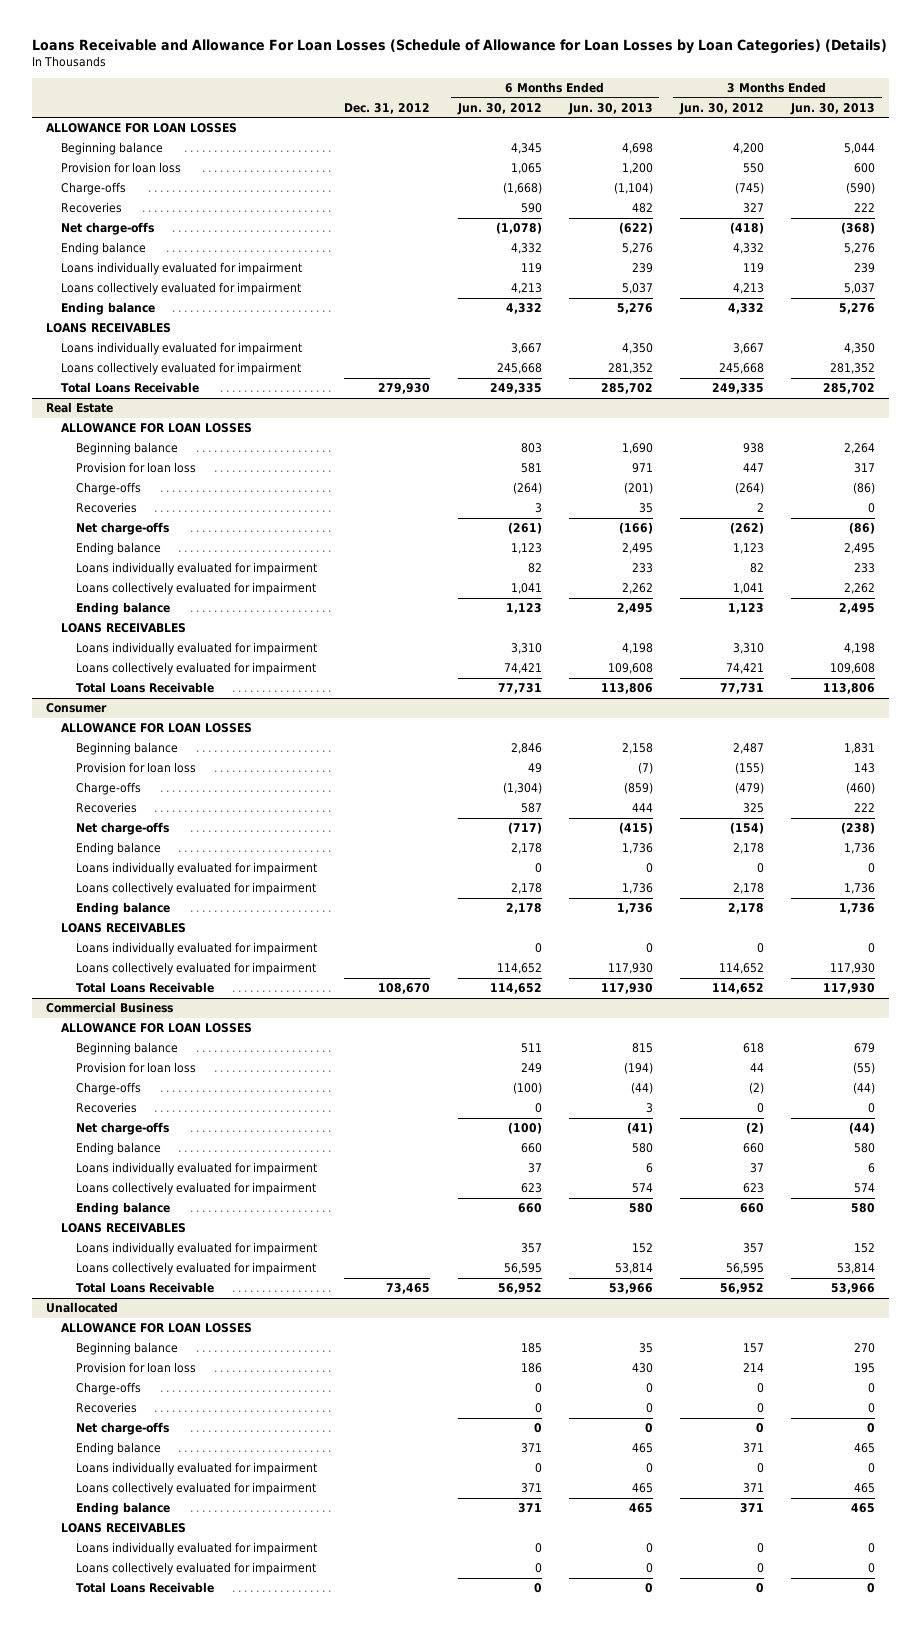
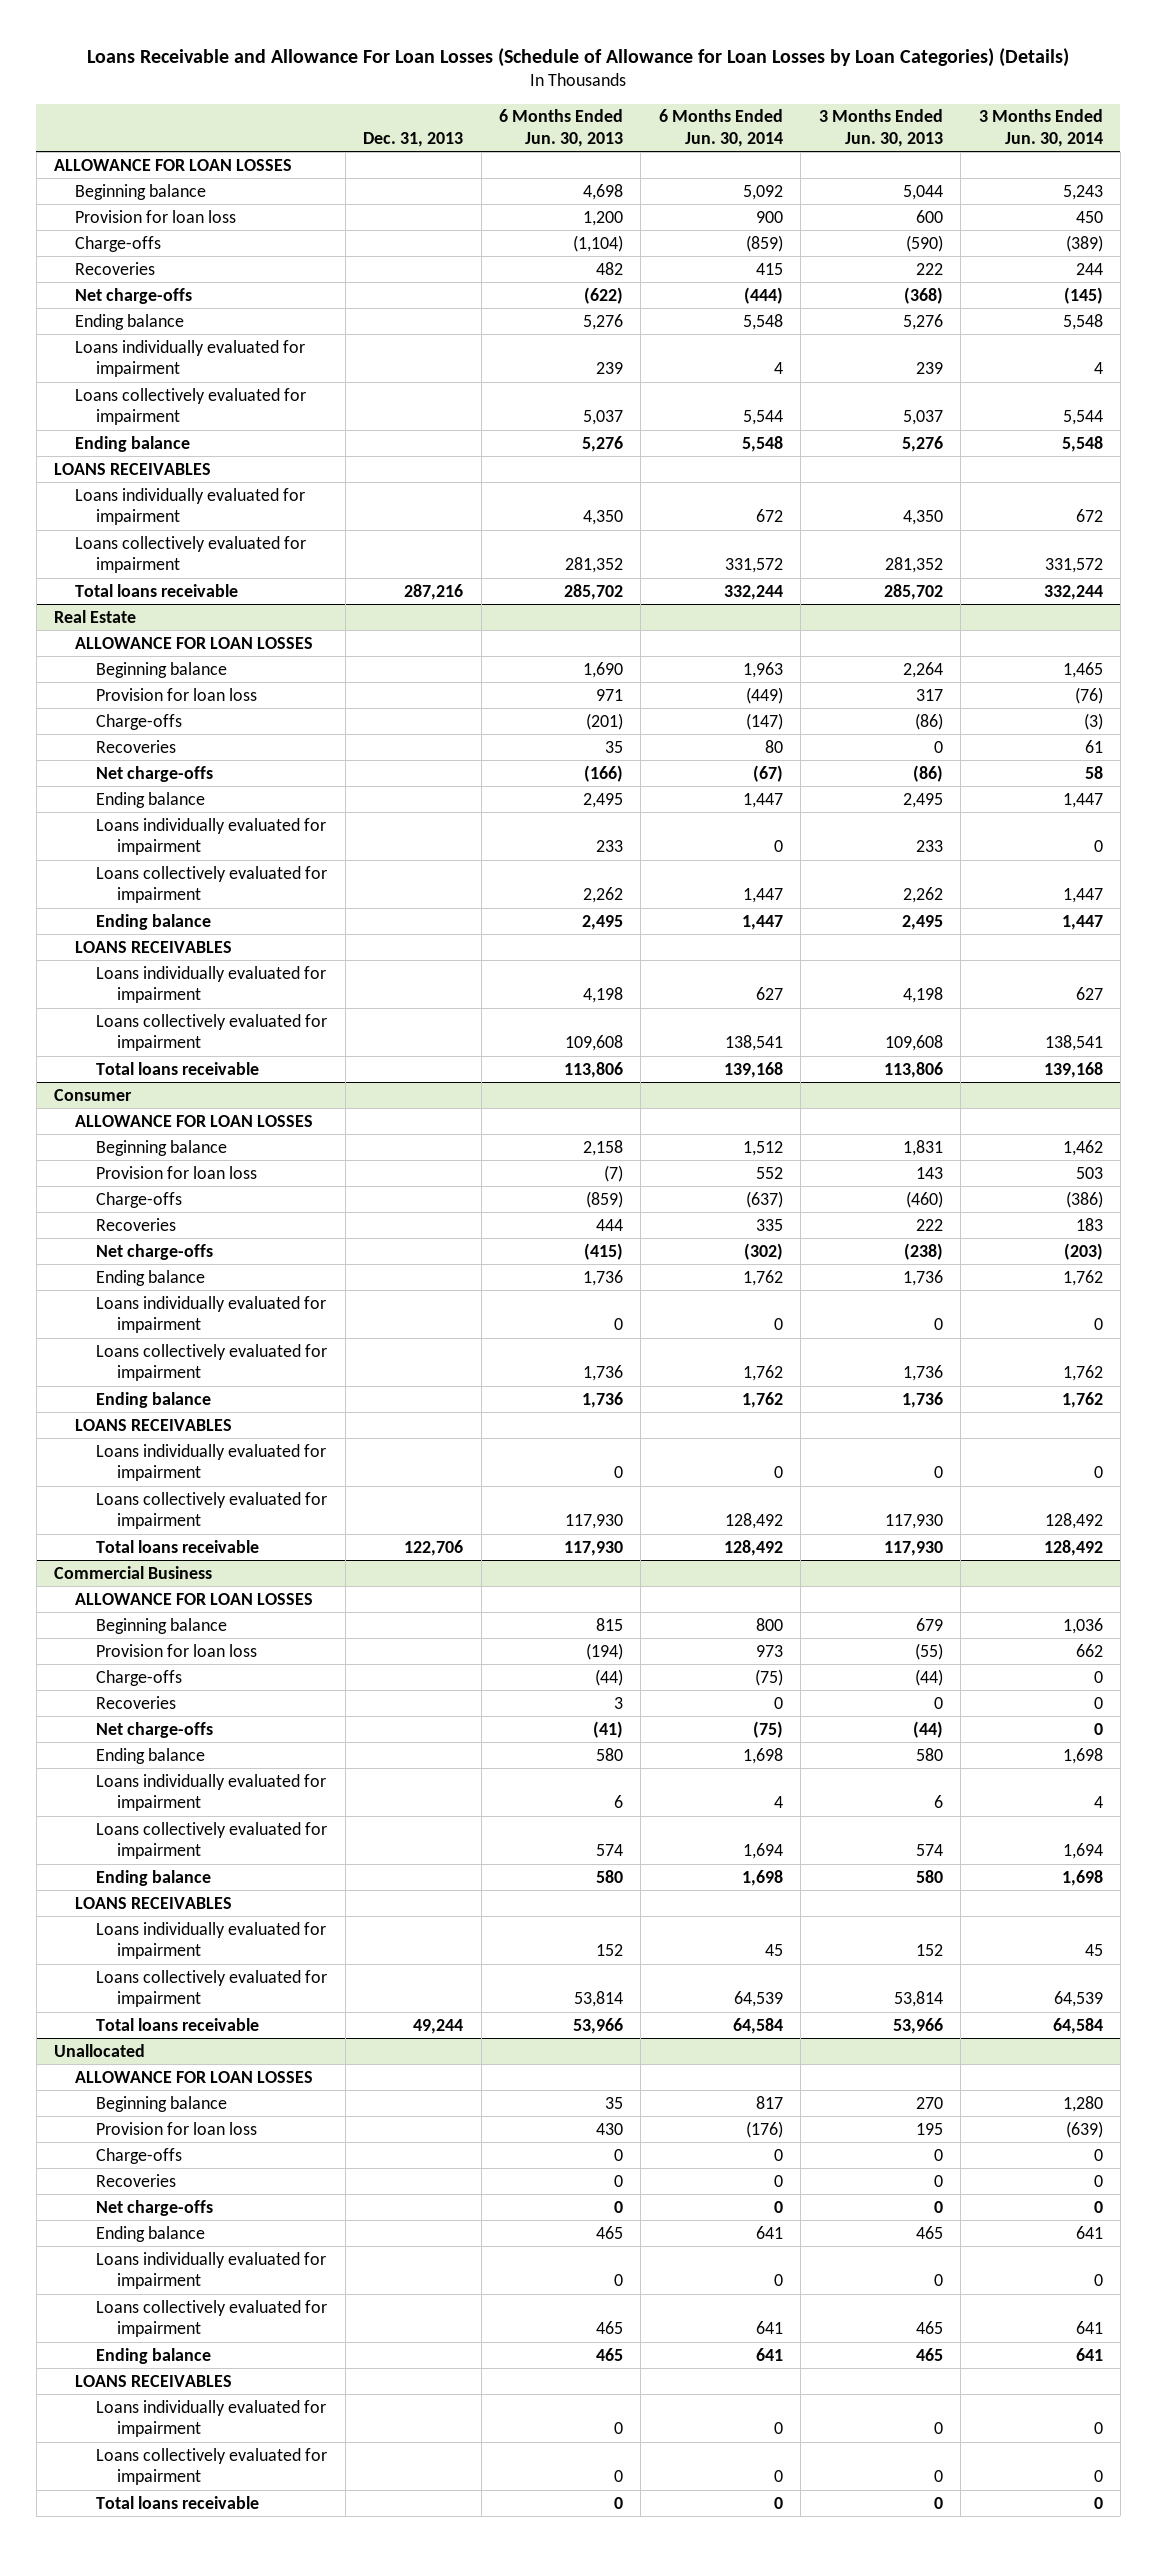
- | Dec. 31, 2012 | 6 Months Ended Jun. 30, 2012 | 6 Months Ended Jun. 30, 2013 | 3 Months Ended Jun. 30, 2012 | 3 Months Ended Jun. 30, 2013
+ | Dec. 31, 2013 | 6 Months Ended Jun. 30, 2013 | 6 Months Ended Jun. 30, 2014 | 3 Months Ended Jun. 30, 2013 | 3 Months Ended Jun. 30, 2014
- Total Loans Receivable | 279,930 | 249,335 | 285,702 | 249,335 | 285,702
+ Total loans receivable | 287,216 | 285,702 | 332,244 | 285,702 | 332,244
@ Real Estate
- Total Loans Receivable | | 77,731 | 113,806 | 77,731 | 113,806
+ Total loans receivable | | 113,806 | 139,168 | 113,806 | 139,168
@ Consumer
- Total Loans Receivable | 108,670 | 114,652 | 117,930 | 114,652 | 117,930
+ Total loans receivable | 122,706 | 117,930 | 128,492 | 117,930 | 128,492
@ Commercial Business
- Total Loans Receivable | 73,465 | 56,952 | 53,966 | 56,952 | 53,966
+ Total loans receivable | 49,244 | 53,966 | 64,584 | 53,966 | 64,584
@ Unallocated
- Total Loans Receivable | | 0 | 0 | 0 | 0
+ Total loans receivable | | 0 | 0 | 0 | 0

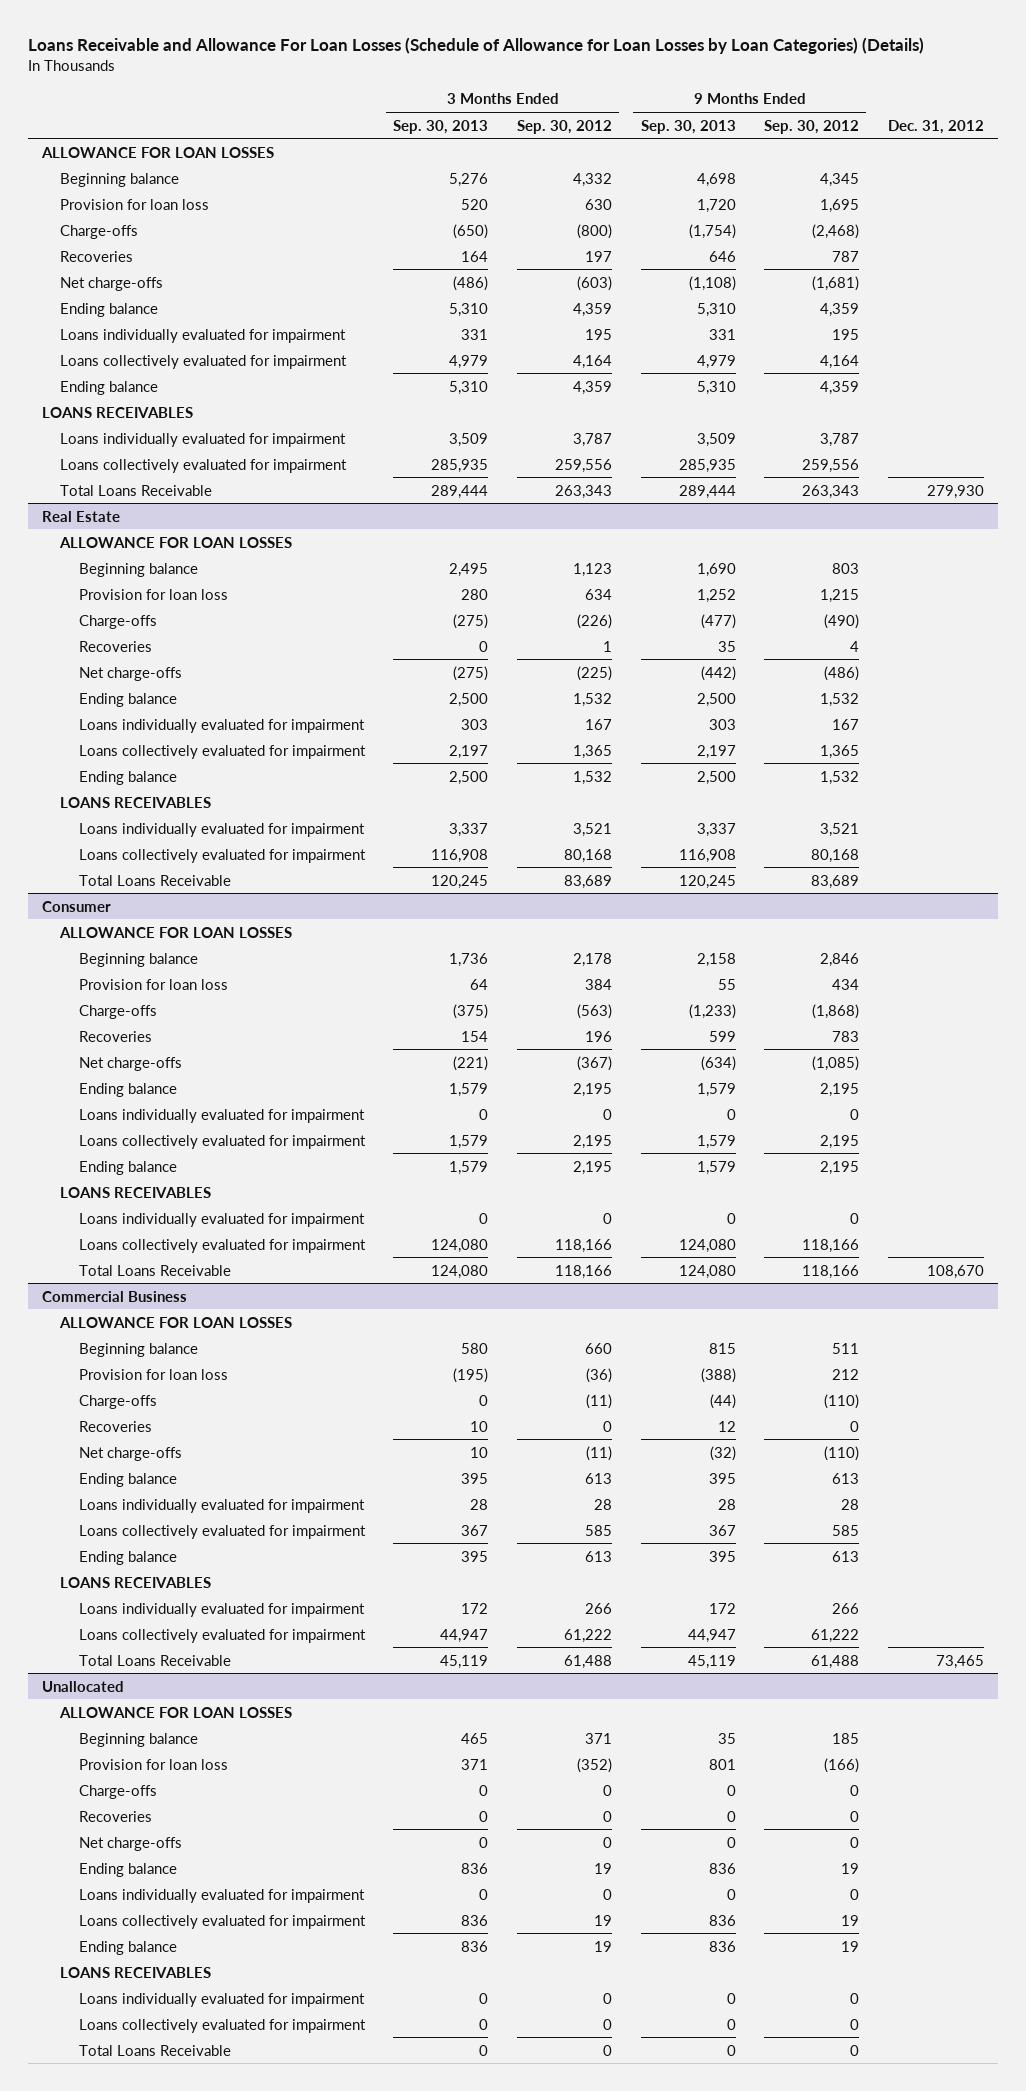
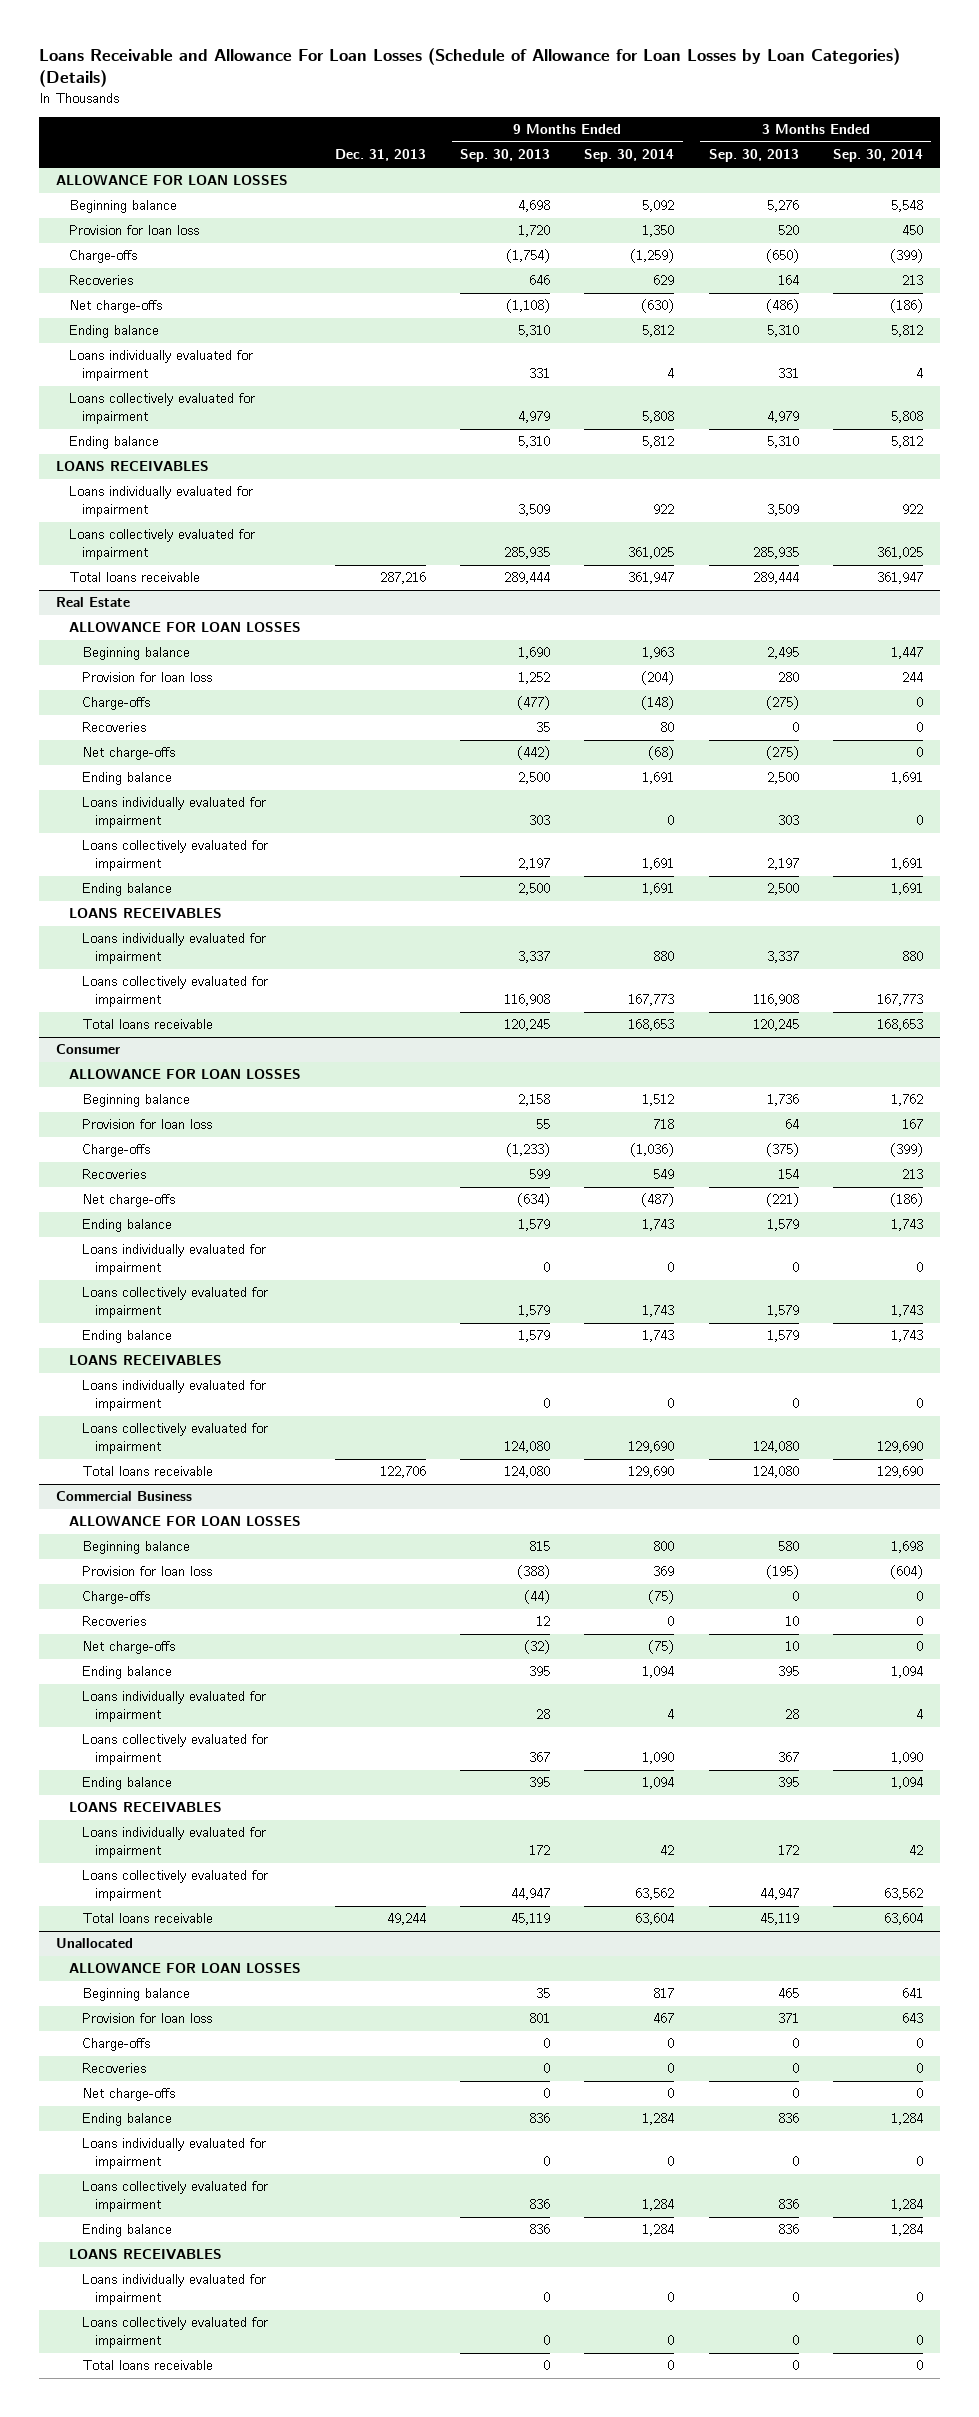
- | 3 Months Ended Sep. 30, 2013 | 3 Months Ended Sep. 30, 2012 | 9 Months Ended Sep. 30, 2013 | 9 Months Ended Sep. 30, 2012 | Dec. 31, 2012
+ | Dec. 31, 2013 | 9 Months Ended Sep. 30, 2013 | 9 Months Ended Sep. 30, 2014 | 3 Months Ended Sep. 30, 2013 | 3 Months Ended Sep. 30, 2014
- Total Loans Receivable | 289,444 | 263,343 | 289,444 | 263,343 | 279,930
+ Total loans receivable | 287,216 | 289,444 | 361,947 | 289,444 | 361,947
@ Real Estate
- Total Loans Receivable | 120,245 | 83,689 | 120,245 | 83,689 |
+ Total loans receivable | | 120,245 | 168,653 | 120,245 | 168,653
@ Consumer
- Total Loans Receivable | 124,080 | 118,166 | 124,080 | 118,166 | 108,670
+ Total loans receivable | 122,706 | 124,080 | 129,690 | 124,080 | 129,690
@ Commercial Business
- Total Loans Receivable | 45,119 | 61,488 | 45,119 | 61,488 | 73,465
+ Total loans receivable | 49,244 | 45,119 | 63,604 | 45,119 | 63,604
@ Unallocated
- Total Loans Receivable | 0 | 0 | 0 | 0 |
+ Total loans receivable | | 0 | 0 | 0 | 0

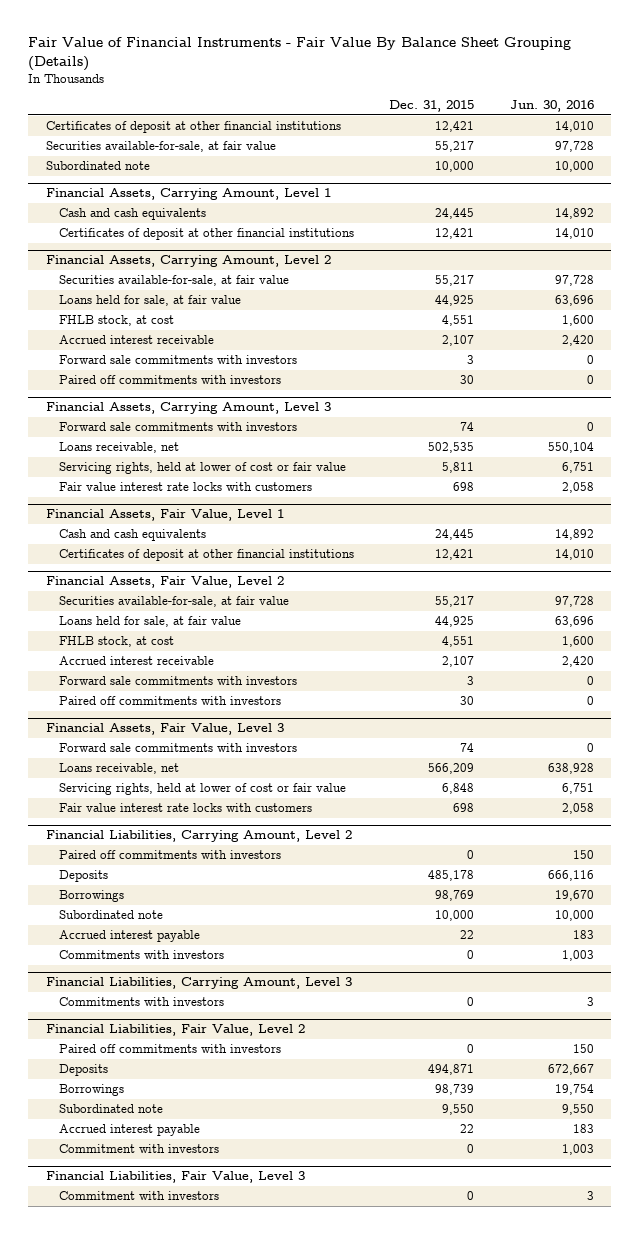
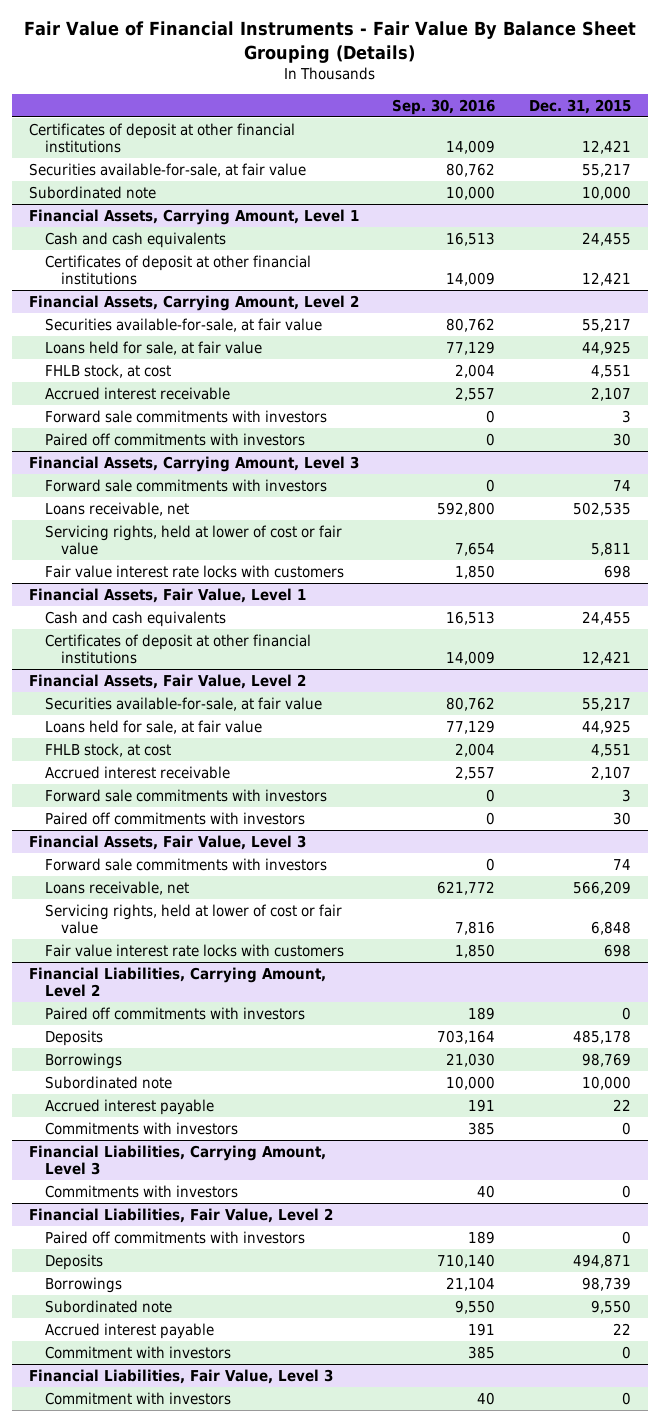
- | Dec. 31, 2015 | Jun. 30, 2016
+ | Sep. 30, 2016 | Dec. 31, 2015
@ Financial Assets, Carrying Amount, Level 1
- Cash and cash equivalents | 24,445 | 14,892
+ Cash and cash equivalents | 16,513 | 24,455
@ Financial Assets, Fair Value, Level 1
- Cash and cash equivalents | 24,445 | 14,892
+ Cash and cash equivalents | 16,513 | 24,455

